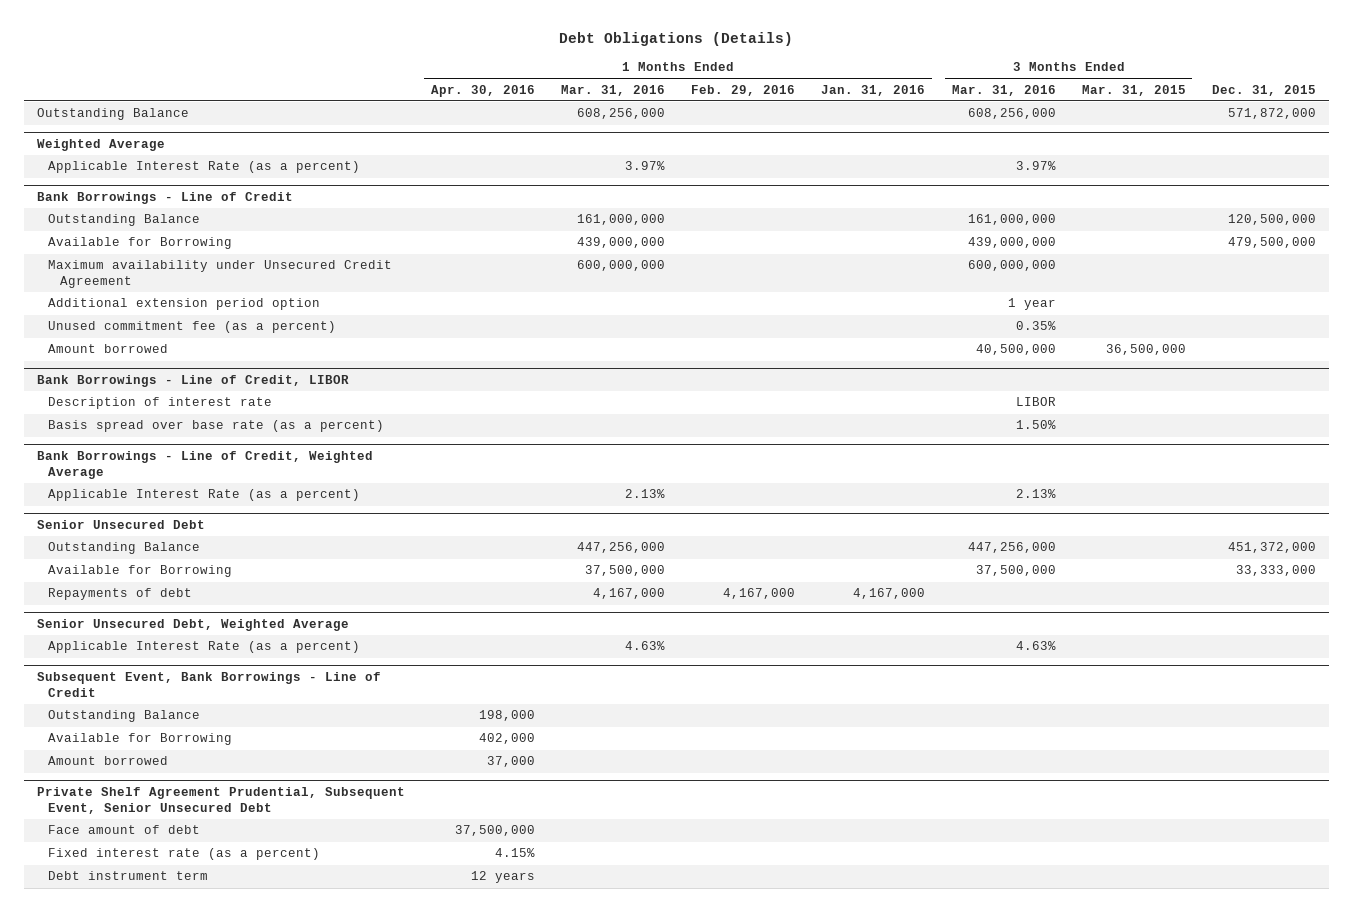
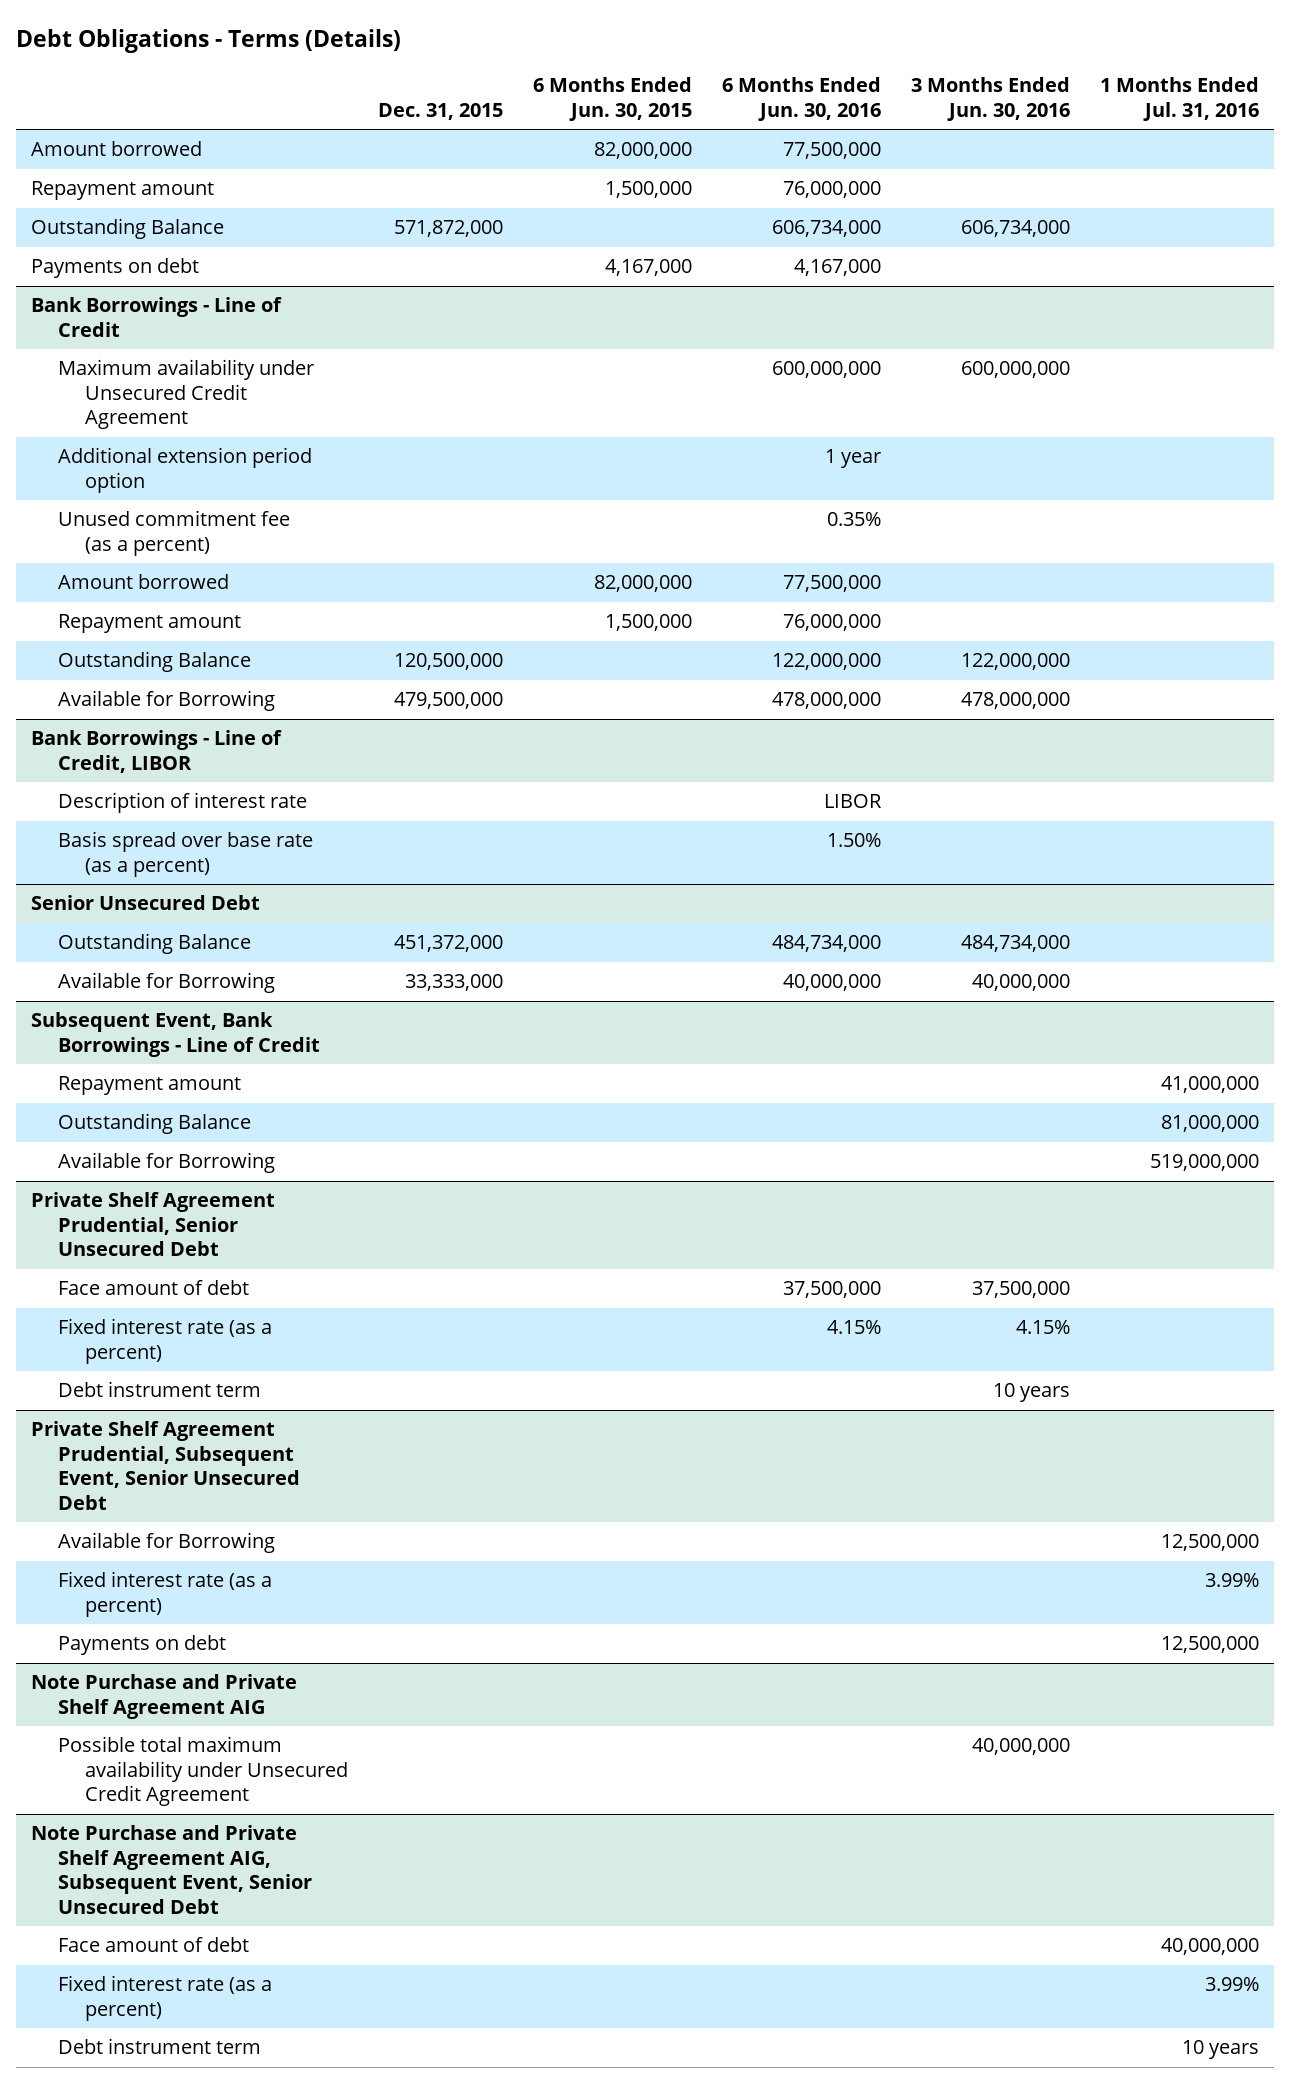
- Debt Obligations (Details)
+ Debt Obligations - Terms (Details)
- | 1 Months Ended Apr. 30, 2016 | 1 Months Ended Mar. 31, 2016 | 1 Months Ended Feb. 29, 2016 | 1 Months Ended Jan. 31, 2016 | 3 Months Ended Mar. 31, 2016 | 3 Months Ended Mar. 31, 2015 | Dec. 31, 2015
+ | Dec. 31, 2015 | 6 Months Ended Jun. 30, 2015 | 6 Months Ended Jun. 30, 2016 | 3 Months Ended Jun. 30, 2016 | 1 Months Ended Jul. 31, 2016
+ Amount borrowed | | 82,000,000 | 77,500,000 | |
+ Repayment amount | | 1,500,000 | 76,000,000 | |
- Weighted Average
- Applicable Interest Rate (as a percent) | | 3.97% | | | 3.97% | |
+ Payments on debt | | 4,167,000 | 4,167,000 | |
@ Bank Borrowings - Line of Credit
+ Repayment amount | | 1,500,000 | 76,000,000 | |
moved down: Outstanding Balance | 120,500,000 | | 122,000,000 | 122,000,000 |
moved down: Available for Borrowing | 479,500,000 | | 478,000,000 | 478,000,000 |
- Bank Borrowings - Line of Credit, Weighted Average
- Applicable Interest Rate (as a percent) | | 2.13% | | | 2.13% | |
@ Senior Unsecured Debt
- Repayments of debt | | 4,167,000 | 4,167,000 | 4,167,000 | | |
- Senior Unsecured Debt, Weighted Average
- Applicable Interest Rate (as a percent) | | 4.63% | | | 4.63% | |
@ Subsequent Event, Bank Borrowings - Line of Credit
+ Repayment amount | | | | | 41,000,000
- Amount borrowed | 37,000 | | | | | |
+ Private Shelf Agreement Prudential, Senior Unsecured Debt
+ Face amount of debt | | | 37,500,000 | 37,500,000 |
+ Fixed interest rate (as a percent) | | | 4.15% | 4.15% |
+ Debt instrument term | | | | 10 years |
@ Private Shelf Agreement Prudential, Subsequent Event, Senior Unsecured Debt
- Face amount of debt | 37,500,000 | | | | | |
+ Available for Borrowing | | | | | 12,500,000
- Debt instrument term | 12 years | | | | | |
+ Payments on debt | | | | | 12,500,000
+ Note Purchase and Private Shelf Agreement AIG
+ Possible total maximum availability under Unsecured Credit Agreement | | | | 40,000,000 |
+ Note Purchase and Private Shelf Agreement AIG, Subsequent Event, Senior Unsecured Debt
+ Face amount of debt | | | | | 40,000,000
+ Fixed interest rate (as a percent) | | | | | 3.99%
+ Debt instrument term | | | | | 10 years

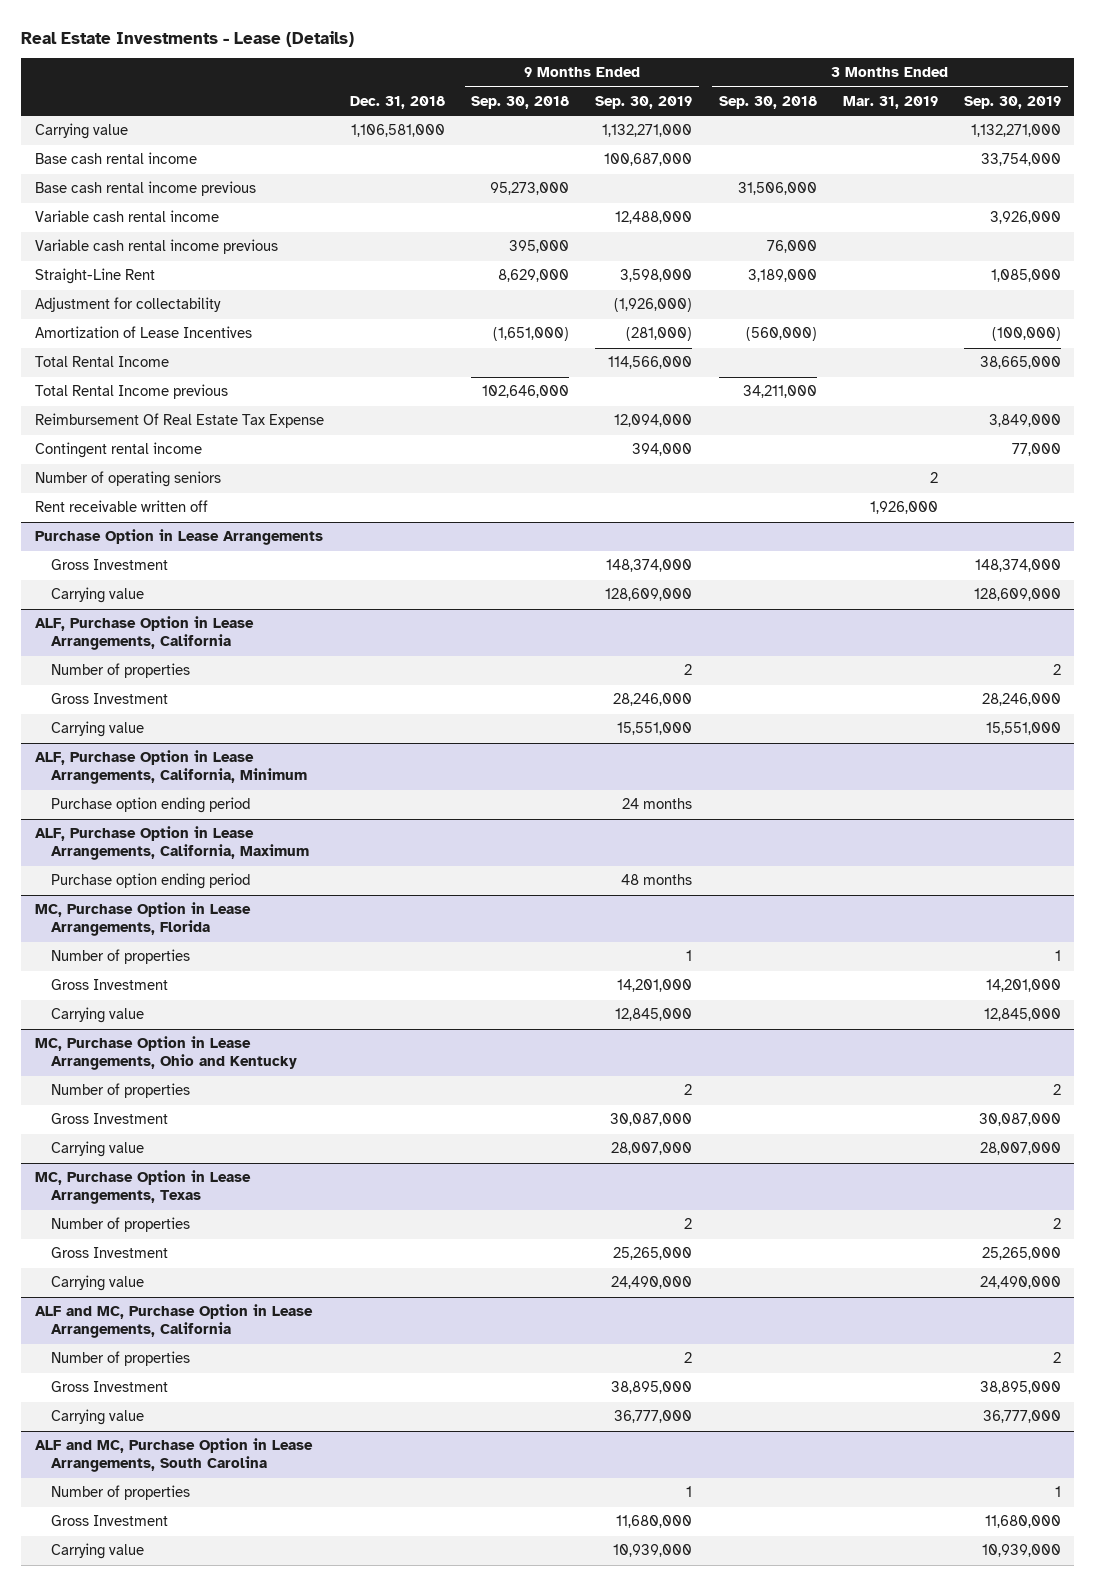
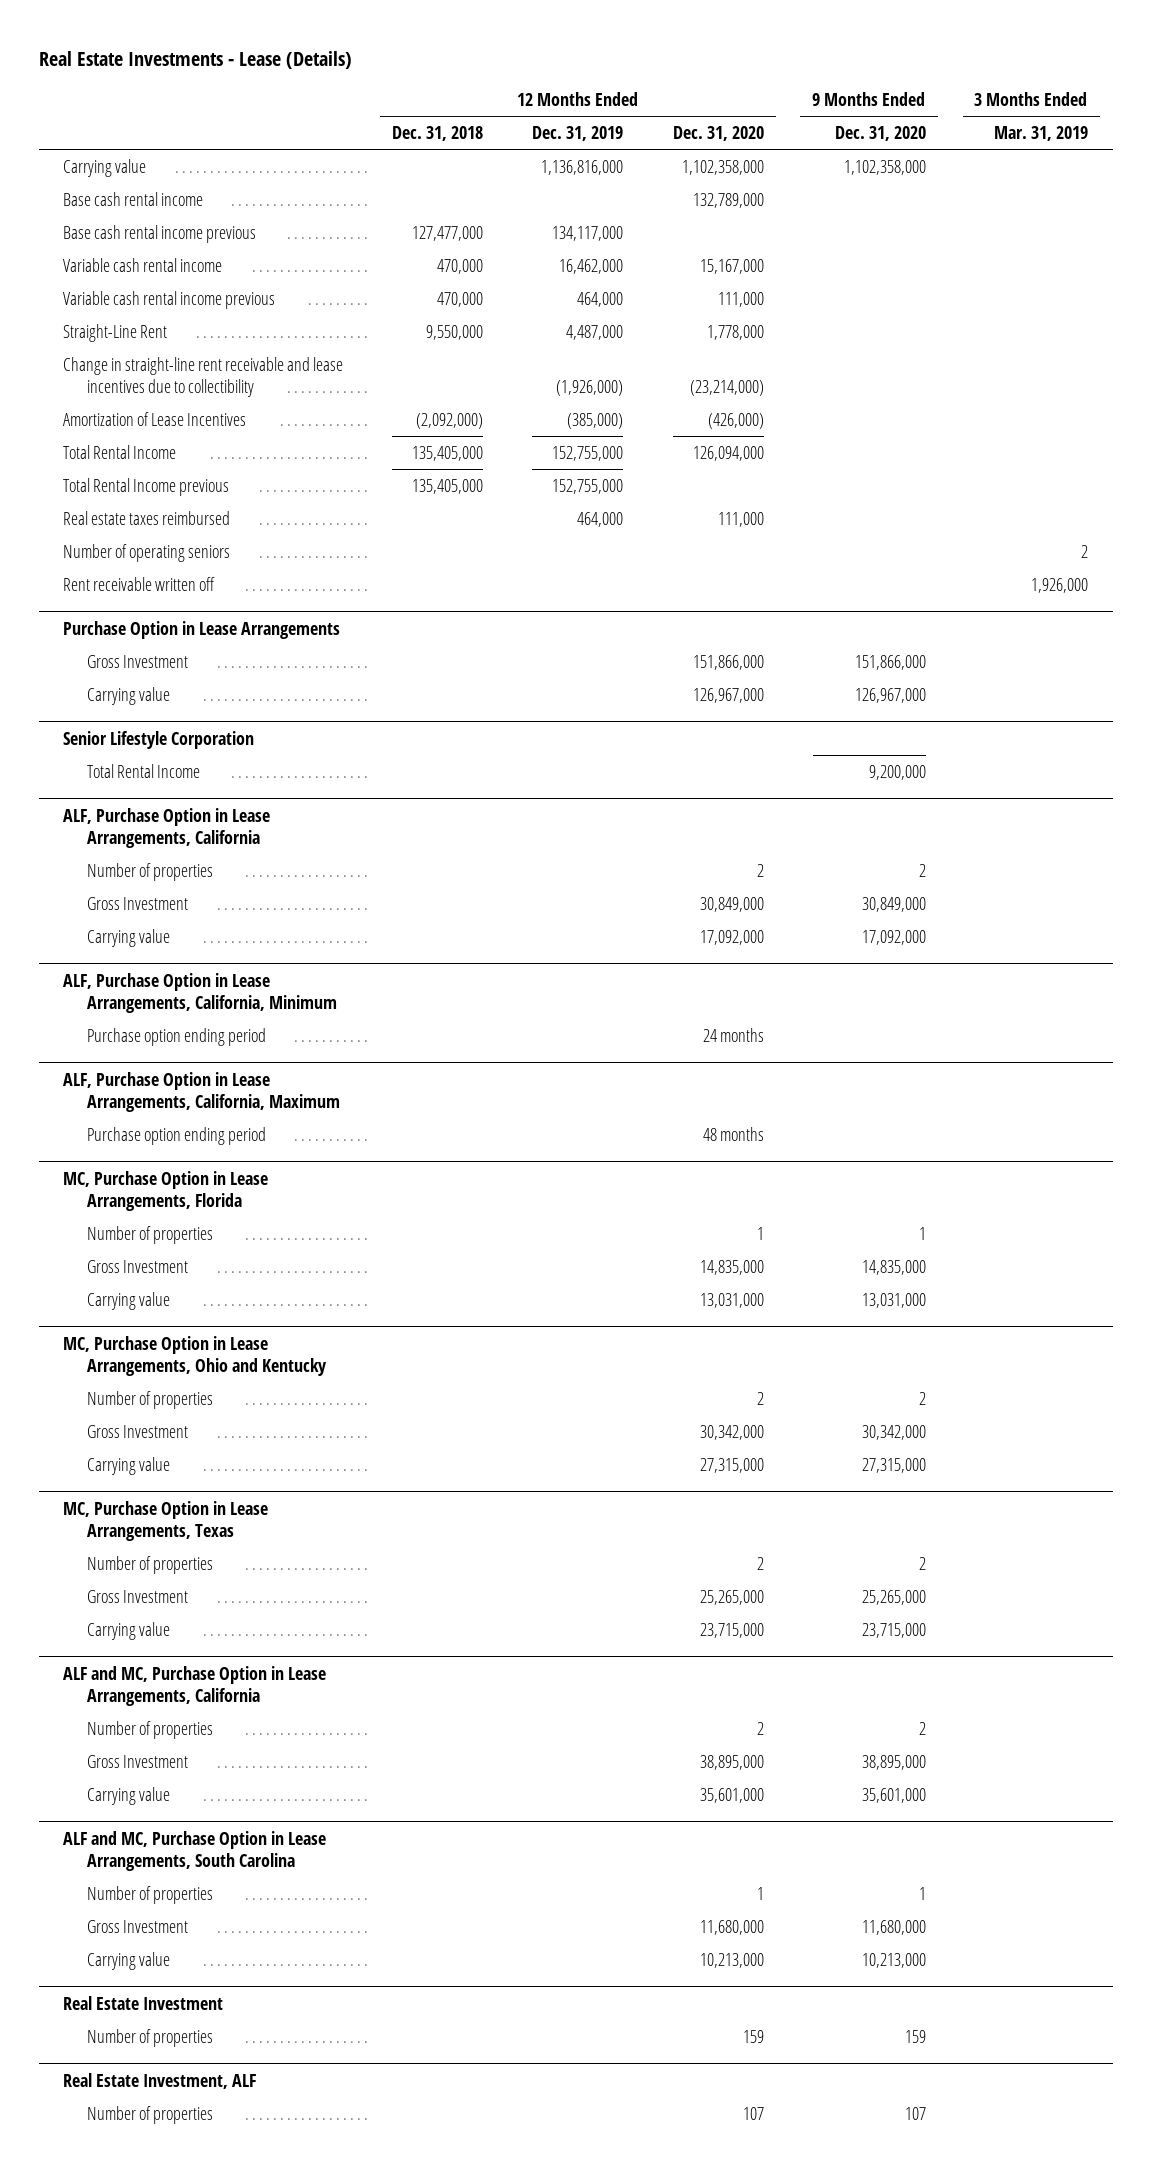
- | Dec. 31, 2018 | 9 Months Ended Sep. 30, 2018 | 9 Months Ended Sep. 30, 2019 | 3 Months Ended Sep. 30, 2018 | 3 Months Ended Mar. 31, 2019 | 3 Months Ended Sep. 30, 2019
+ | 12 Months Ended Dec. 31, 2018 | 12 Months Ended Dec. 31, 2019 | 12 Months Ended Dec. 31, 2020 | 9 Months Ended Dec. 31, 2020 | 3 Months Ended Mar. 31, 2019
- Adjustment for collectability | | | (1,926,000) | | |
+ Change in straight-line rent receivable and lease incentives due to collectibility | | (1,926,000) | (23,214,000) | |
- Reimbursement Of Real Estate Tax Expense | | | 12,094,000 | | | 3,849,000
- Contingent rental income | | | 394,000 | | | 77,000
+ Real estate taxes reimbursed | | 464,000 | 111,000 | |
+ Senior Lifestyle Corporation
+ Total Rental Income | | | | 9,200,000 |
+ Real Estate Investment
+ Number of properties | | | 159 | 159 |
+ Real Estate Investment, ALF
+ Number of properties | | | 107 | 107 |

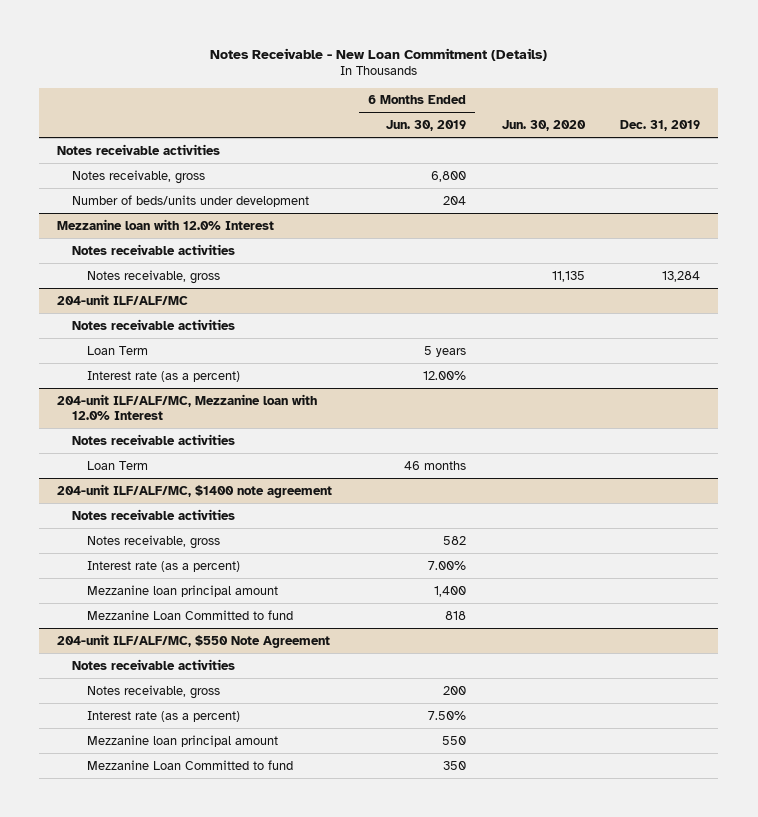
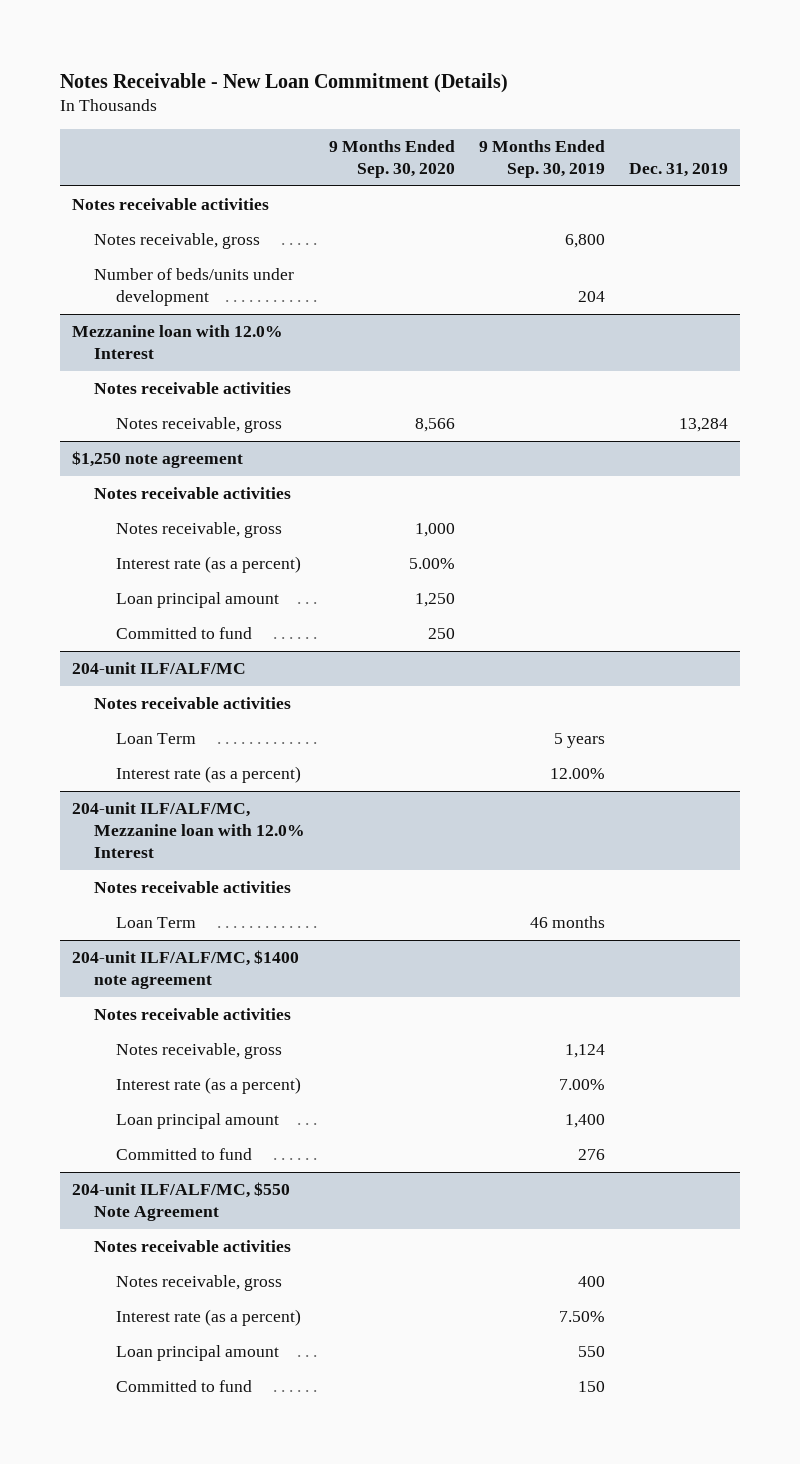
- | 6 Months Ended Jun. 30, 2019 | Jun. 30, 2020 | Dec. 31, 2019
+ | 9 Months Ended Sep. 30, 2020 | 9 Months Ended Sep. 30, 2019 | Dec. 31, 2019
+ $1,250 note agreement
+ Notes receivable activities
+ Notes receivable, gross | 1,000 | |
+ Interest rate (as a percent) | 5.00% | |
+ Loan principal amount | 1,250 | |
+ Committed to fund | 250 | |
@ 204-unit ILF/ALF/MC, $1400 note agreement
- Mezzanine loan principal amount | 1,400 | |
- Mezzanine Loan Committed to fund | 818 | |
+ Loan principal amount | | 1,400 |
+ Committed to fund | | 276 |
@ 204-unit ILF/ALF/MC, $550 Note Agreement
- Mezzanine loan principal amount | 550 | |
- Mezzanine Loan Committed to fund | 350 | |
+ Loan principal amount | | 550 |
+ Committed to fund | | 150 |

